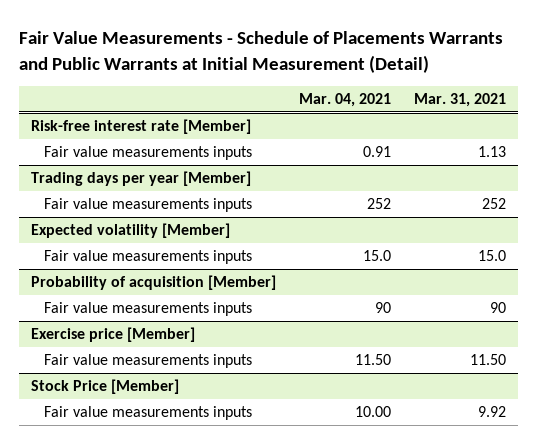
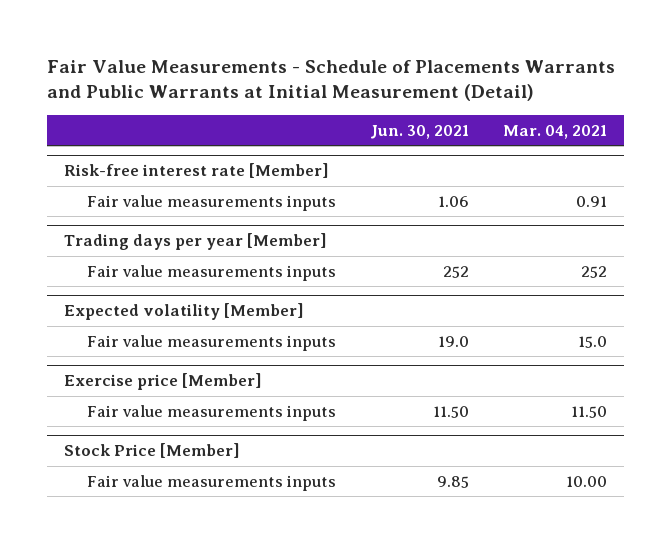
- | Mar. 04, 2021 | Mar. 31, 2021
+ | Jun. 30, 2021 | Mar. 04, 2021
- Probability of acquisition [Member]
- Fair value measurements inputs | 90 | 90

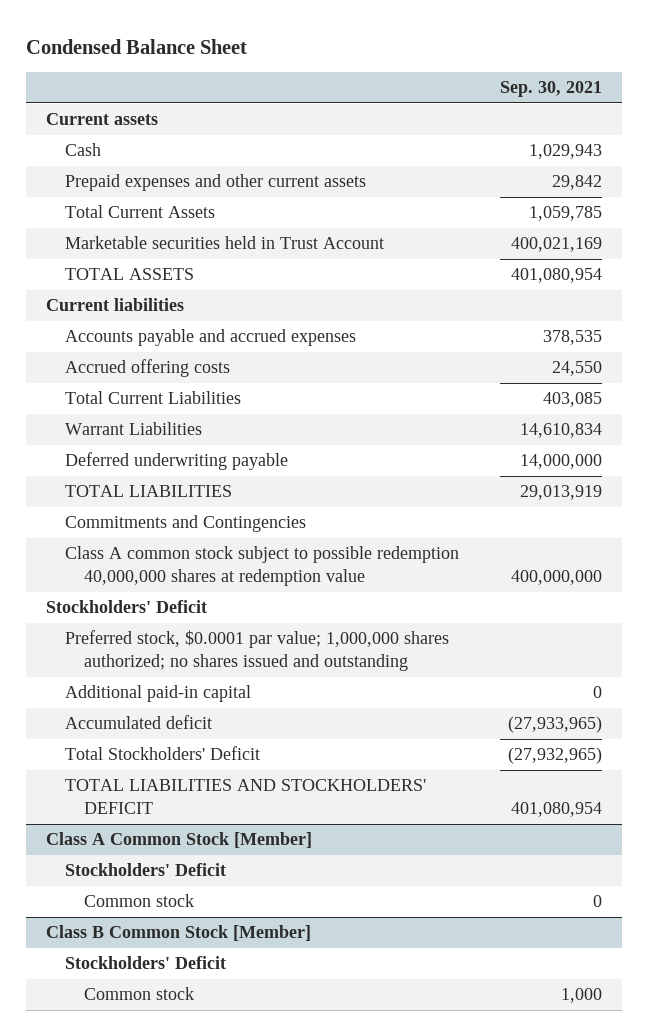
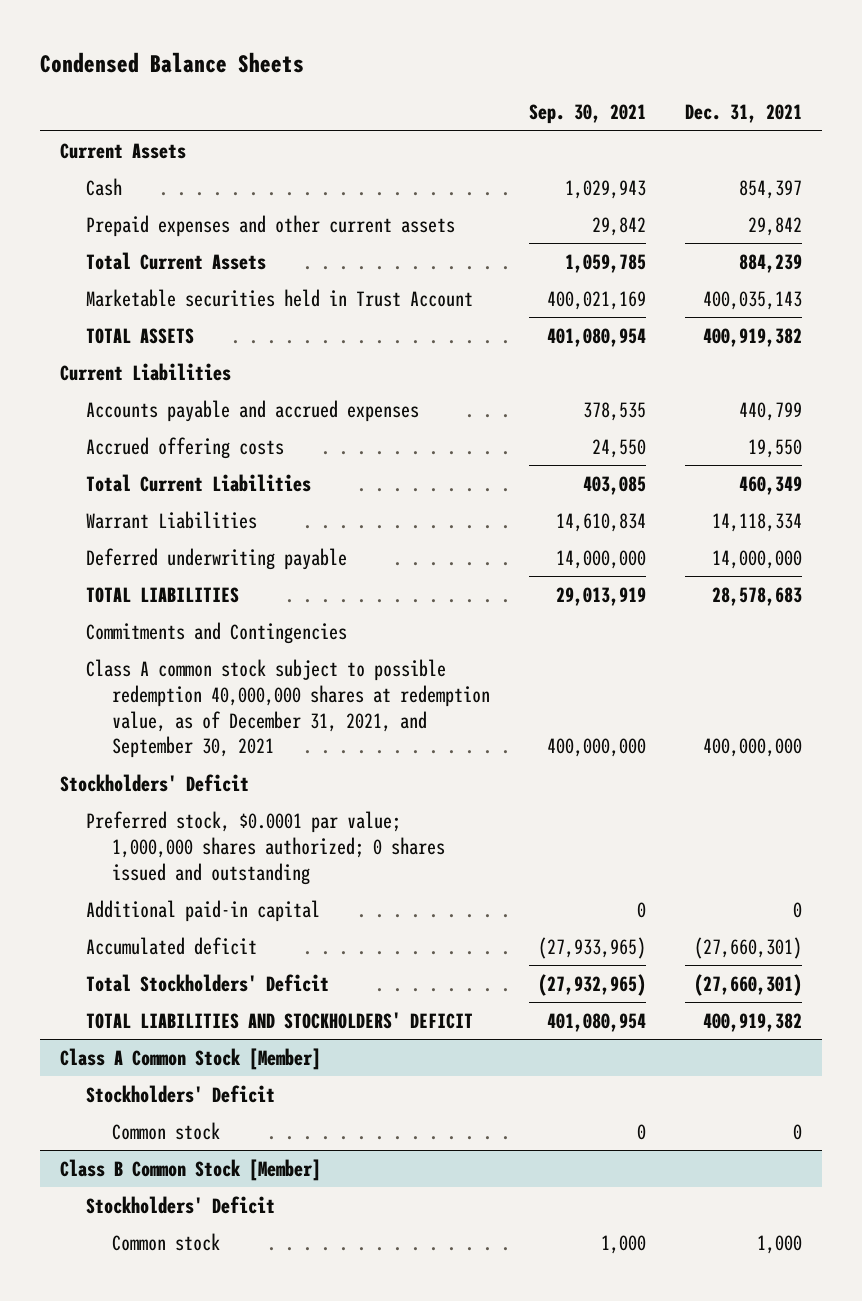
- Condensed Balance Sheet
+ Condensed Balance Sheets
- | Sep. 30, 2021
+ | Sep. 30, 2021 | Dec. 31, 2021
- Current assets
+ Current Assets
- Current liabilities
+ Current Liabilities
- Class A common stock subject to possible redemption 40,000,000 shares at redemption value | 400,000,000
+ Class A common stock subject to possible redemption 40,000,000 shares at redemption value, as of December 31, 2021, and September 30, 2021 | 400,000,000 | 400,000,000
- Preferred stock, $0.0001 par value; 1,000,000 shares authorized; no shares issued and outstanding
+ Preferred stock, $0.0001 par value; 1,000,000 shares authorized; 0 shares issued and outstanding

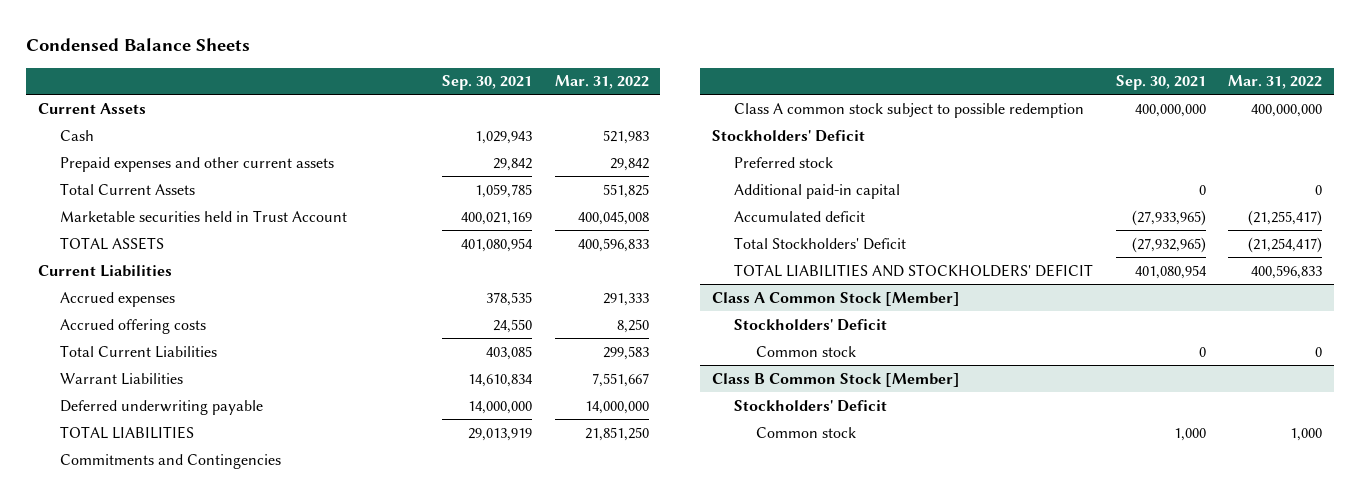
- | Sep. 30, 2021 | Dec. 31, 2021
+ | Sep. 30, 2021 | Mar. 31, 2022
- Accounts payable and accrued expenses | 378,535 | 440,799
+ Accrued expenses | 378,535 | 291,333
- Class A common stock subject to possible redemption 40,000,000 shares at redemption value, as of December 31, 2021, and September 30, 2021 | 400,000,000 | 400,000,000
+ Class A common stock subject to possible redemption | 400,000,000 | 400,000,000
- Preferred stock, $0.0001 par value; 1,000,000 shares authorized; 0 shares issued and outstanding
+ Preferred stock

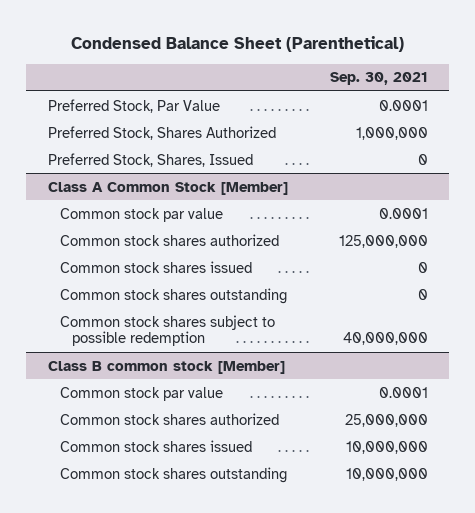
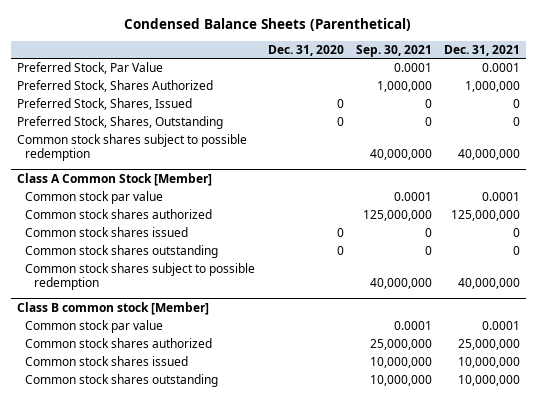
- Condensed Balance Sheet (Parenthetical)
+ Condensed Balance Sheets (Parenthetical)
- | Sep. 30, 2021
+ | Dec. 31, 2020 | Sep. 30, 2021 | Dec. 31, 2021
+ Preferred Stock, Shares, Outstanding | 0 | 0 | 0
+ Common stock shares subject to possible redemption | | 40,000,000 | 40,000,000

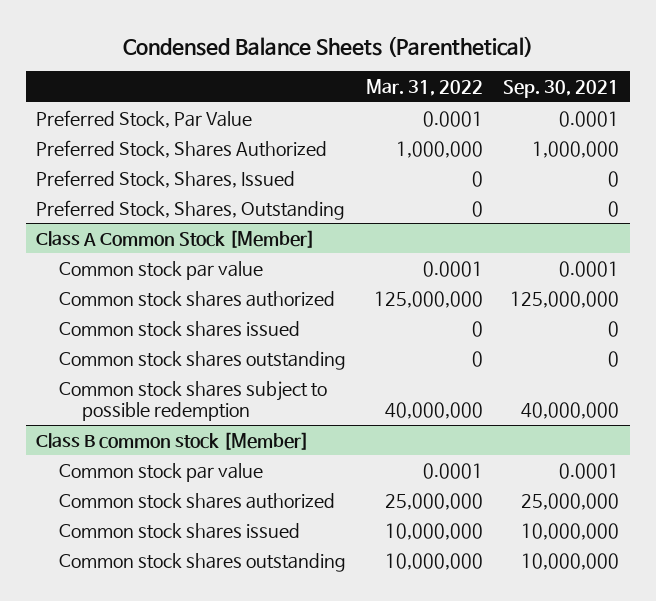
- | Dec. 31, 2020 | Sep. 30, 2021 | Dec. 31, 2021
+ | Mar. 31, 2022 | Sep. 30, 2021
- Common stock shares subject to possible redemption | | 40,000,000 | 40,000,000

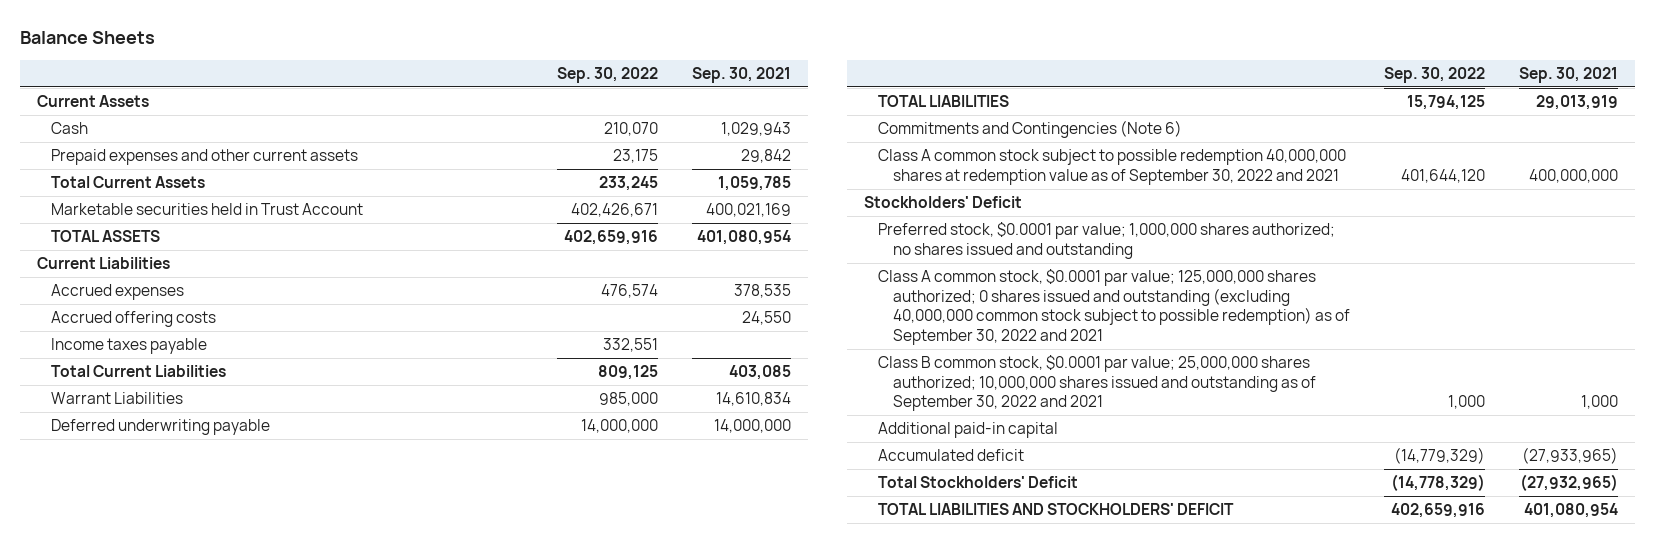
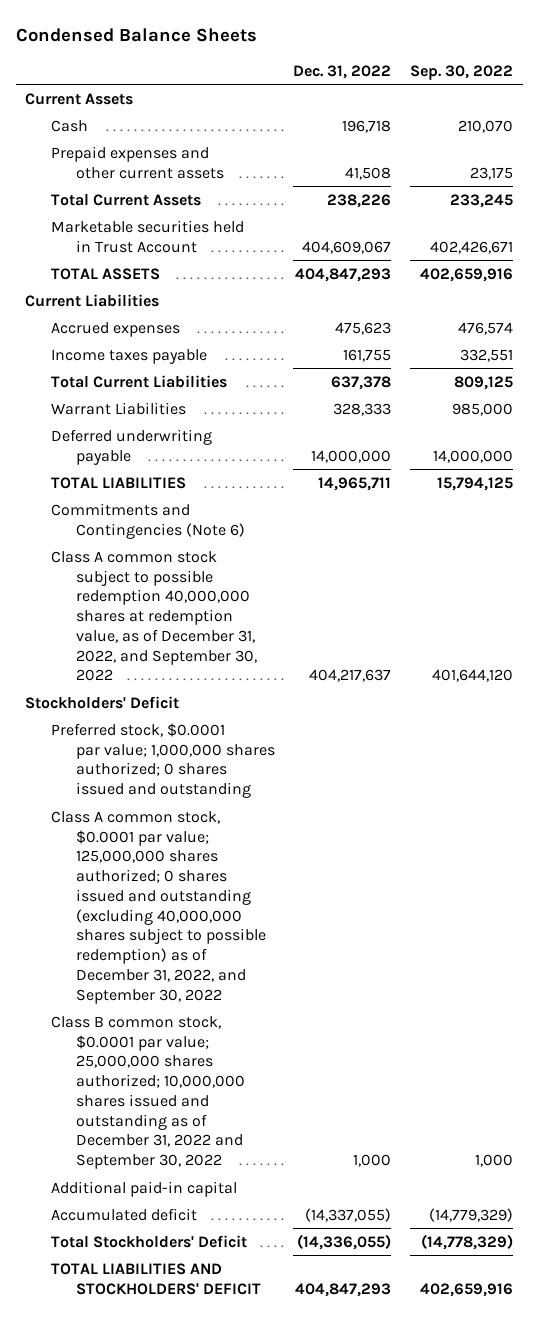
- Balance Sheets
+ Condensed Balance Sheets
- | Sep. 30, 2022 | Sep. 30, 2021
+ | Dec. 31, 2022 | Sep. 30, 2022
- Accrued offering costs | | 24,550
- Class A common stock subject to possible redemption 40,000,000 shares at redemption value as of September 30, 2022 and 2021 | 401,644,120 | 400,000,000
+ Class A common stock subject to possible redemption 40,000,000 shares at redemption value, as of December 31, 2022, and September 30, 2022 | 404,217,637 | 401,644,120
- Preferred stock, $0.0001 par value; 1,000,000 shares authorized; no shares issued and outstanding
- Class A common stock, $0.0001 par value; 125,000,000 shares authorized; 0 shares issued and outstanding (excluding 40,000,000 common stock subject to possible redemption) as of September 30, 2022 and 2021
- Class B common stock, $0.0001 par value; 25,000,000 shares authorized; 10,000,000 shares issued and outstanding as of September 30, 2022 and 2021 | 1,000 | 1,000
+ Preferred stock, $0.0001 par value; 1,000,000 shares authorized; 0 shares issued and outstanding
+ Class A common stock, $0.0001 par value; 125,000,000 shares authorized; 0 shares issued and outstanding (excluding 40,000,000 shares subject to possible redemption) as of December 31, 2022, and September 30, 2022
+ Class B common stock, $0.0001 par value; 25,000,000 shares authorized; 10,000,000 shares issued and outstanding as of December 31, 2022 and September 30, 2022 | 1,000 | 1,000

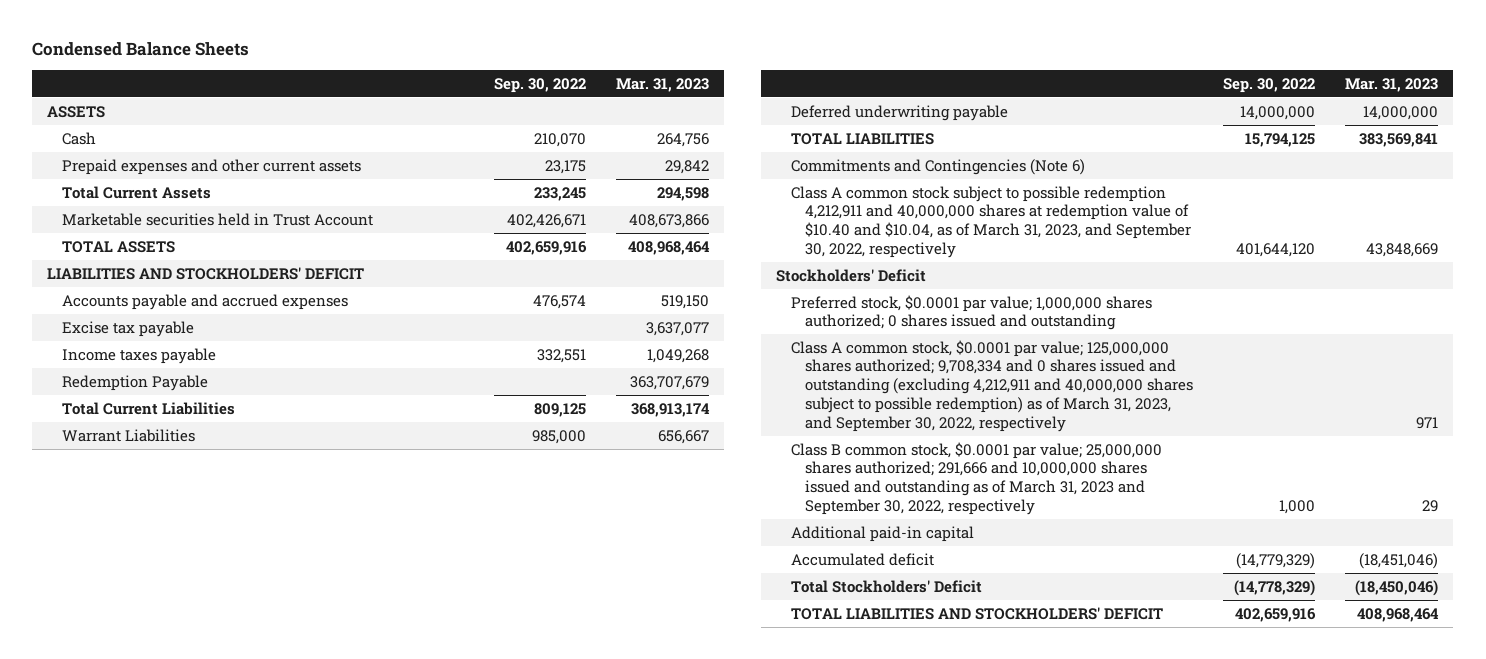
- | Dec. 31, 2022 | Sep. 30, 2022
+ | Sep. 30, 2022 | Mar. 31, 2023
- Current Assets
+ ASSETS
- Current Liabilities
- Accrued expenses | 475,623 | 476,574
+ LIABILITIES AND STOCKHOLDERS' DEFICIT
+ Accounts payable and accrued expenses | 476,574 | 519,150
+ Excise tax payable | | 3,637,077
+ Redemption Payable | | 363,707,679
- Class A common stock subject to possible redemption 40,000,000 shares at redemption value, as of December 31, 2022, and September 30, 2022 | 404,217,637 | 401,644,120
+ Class A common stock subject to possible redemption 4,212,911 and 40,000,000 shares at redemption value of $10.40 and $10.04, as of March 31, 2023, and September 30, 2022, respectively | 401,644,120 | 43,848,669
- Class A common stock, $0.0001 par value; 125,000,000 shares authorized; 0 shares issued and outstanding (excluding 40,000,000 shares subject to possible redemption) as of December 31, 2022, and September 30, 2022
- Class B common stock, $0.0001 par value; 25,000,000 shares authorized; 10,000,000 shares issued and outstanding as of December 31, 2022 and September 30, 2022 | 1,000 | 1,000
+ Class A common stock, $0.0001 par value; 125,000,000 shares authorized; 9,708,334 and 0 shares issued and outstanding (excluding 4,212,911 and 40,000,000 shares subject to possible redemption) as of March 31, 2023, and September 30, 2022, respectively | | 971
+ Class B common stock, $0.0001 par value; 25,000,000 shares authorized; 291,666 and 10,000,000 shares issued and outstanding as of March 31, 2023 and September 30, 2022, respectively | 1,000 | 29

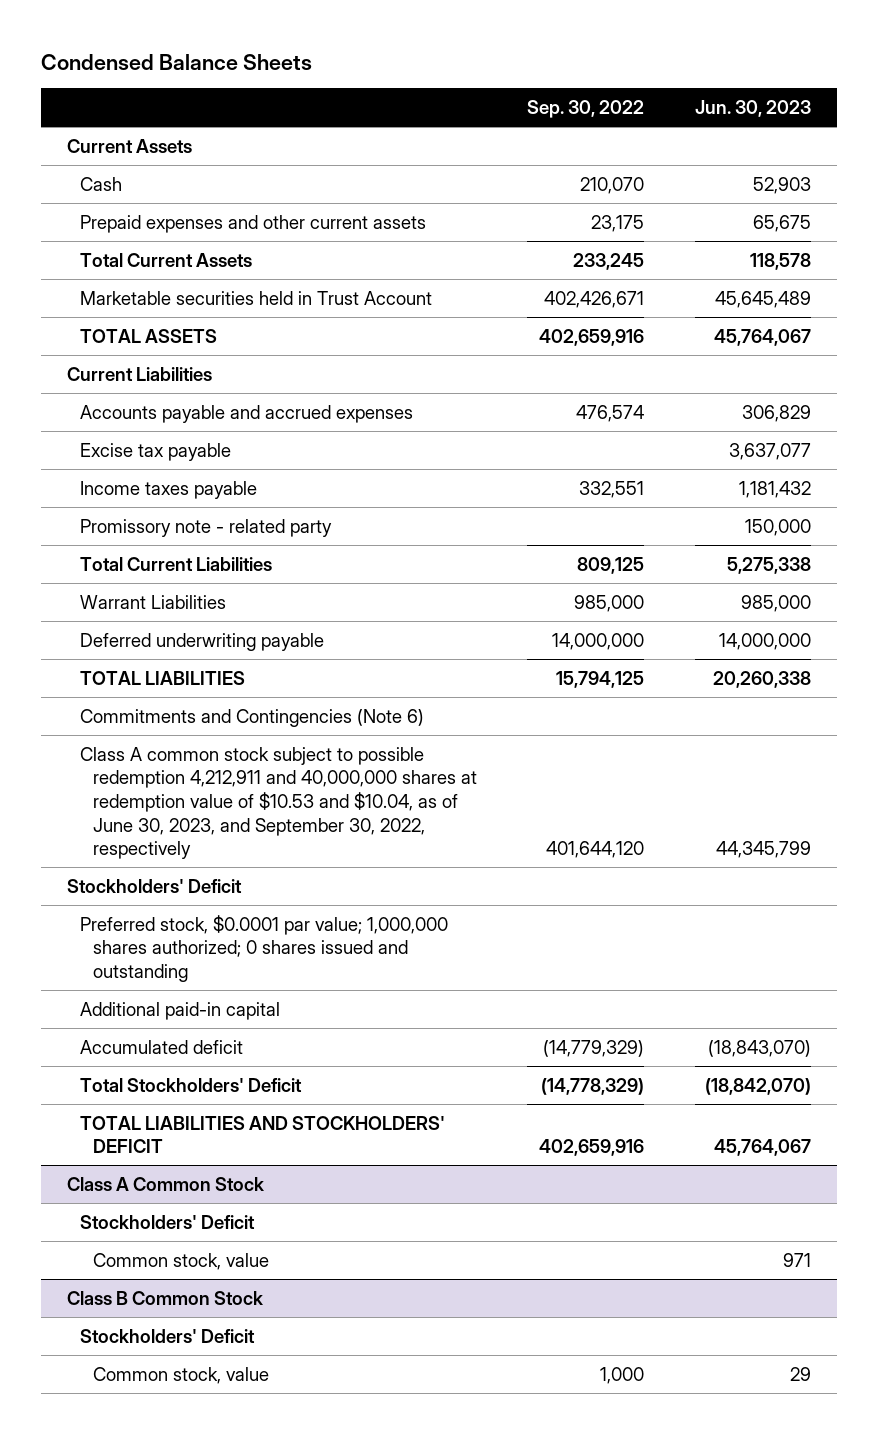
- | Sep. 30, 2022 | Mar. 31, 2023
+ | Sep. 30, 2022 | Jun. 30, 2023
- ASSETS
+ Current Assets
- LIABILITIES AND STOCKHOLDERS' DEFICIT
+ Current Liabilities
- Redemption Payable | | 363,707,679
+ Promissory note - related party | | 150,000
- Class A common stock subject to possible redemption 4,212,911 and 40,000,000 shares at redemption value of $10.40 and $10.04, as of March 31, 2023, and September 30, 2022, respectively | 401,644,120 | 43,848,669
+ Class A common stock subject to possible redemption 4,212,911 and 40,000,000 shares at redemption value of $10.53 and $10.04, as of June 30, 2023, and September 30, 2022, respectively | 401,644,120 | 44,345,799
- Class A common stock, $0.0001 par value; 125,000,000 shares authorized; 9,708,334 and 0 shares issued and outstanding (excluding 4,212,911 and 40,000,000 shares subject to possible redemption) as of March 31, 2023, and September 30, 2022, respectively | | 971
- Class B common stock, $0.0001 par value; 25,000,000 shares authorized; 291,666 and 10,000,000 shares issued and outstanding as of March 31, 2023 and September 30, 2022, respectively | 1,000 | 29
+ Class A Common Stock
+ Stockholders' Deficit
+ Common stock, value | | 971
+ Class B Common Stock
+ Stockholders' Deficit
+ Common stock, value | 1,000 | 29

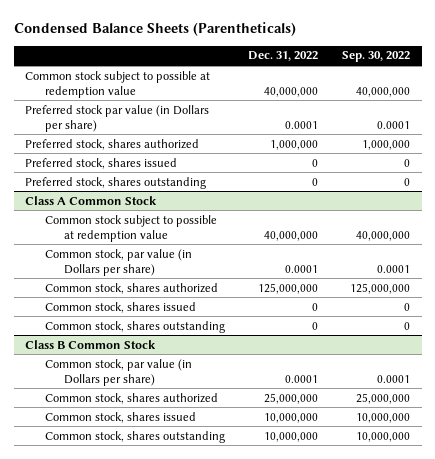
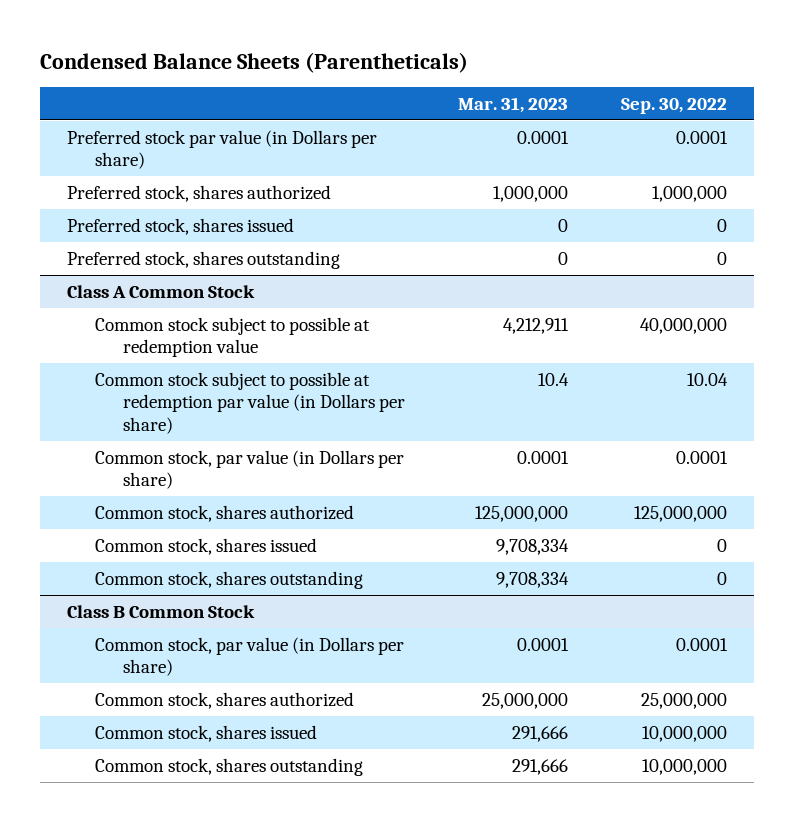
- | Dec. 31, 2022 | Sep. 30, 2022
+ | Mar. 31, 2023 | Sep. 30, 2022
- Common stock subject to possible at redemption value | 40,000,000 | 40,000,000
@ Class A Common Stock
+ Common stock subject to possible at redemption par value (in Dollars per share) | 10.4 | 10.04

